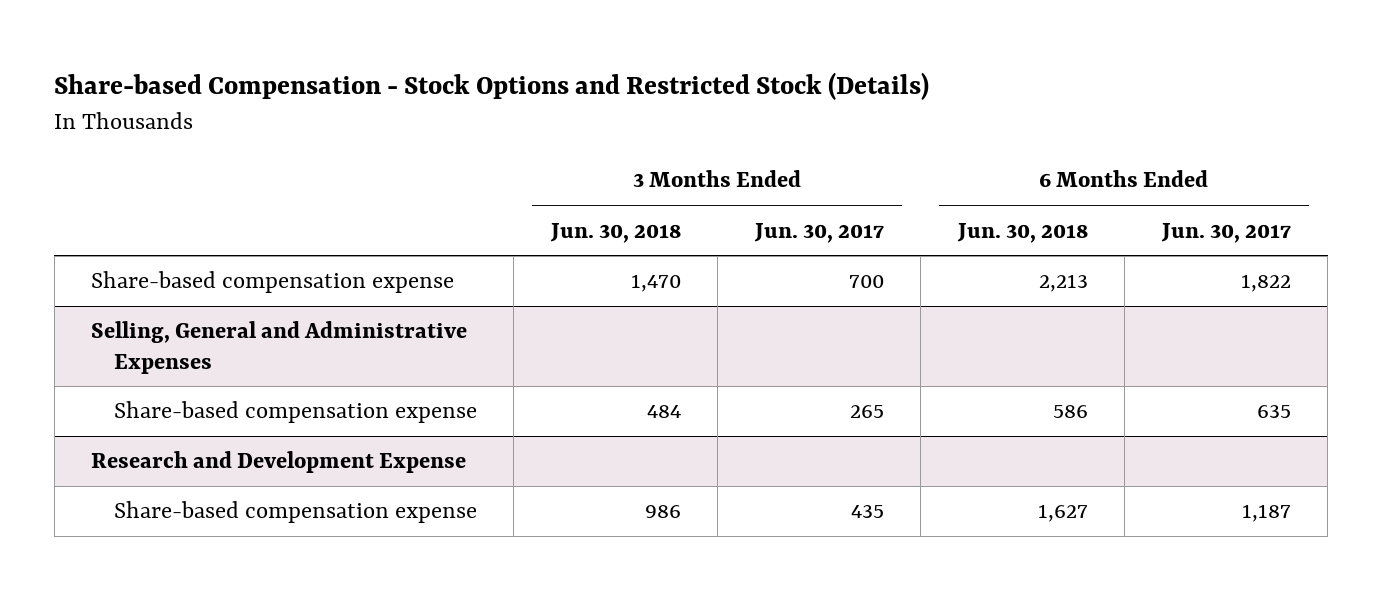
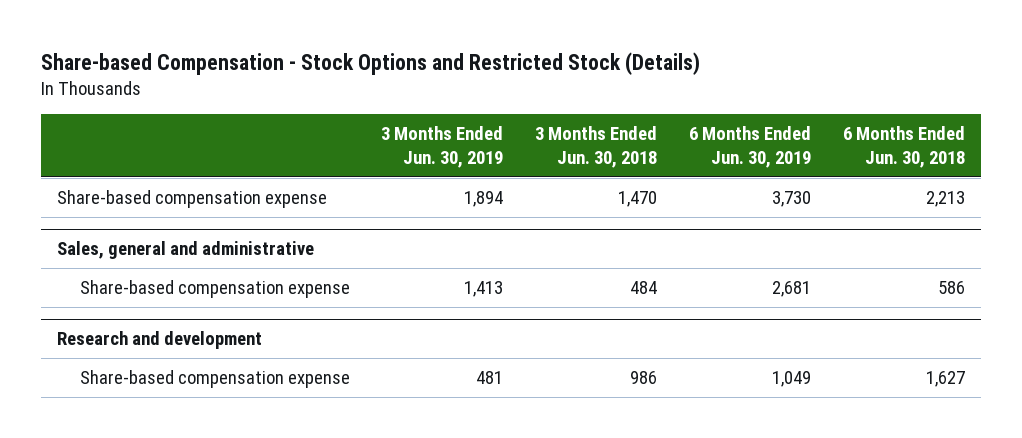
- | 3 Months Ended Jun. 30, 2018 | 3 Months Ended Jun. 30, 2017 | 6 Months Ended Jun. 30, 2018 | 6 Months Ended Jun. 30, 2017
+ | 3 Months Ended Jun. 30, 2019 | 3 Months Ended Jun. 30, 2018 | 6 Months Ended Jun. 30, 2019 | 6 Months Ended Jun. 30, 2018
- Selling, General and Administrative Expenses
+ Sales, general and administrative
- Research and Development Expense
+ Research and development

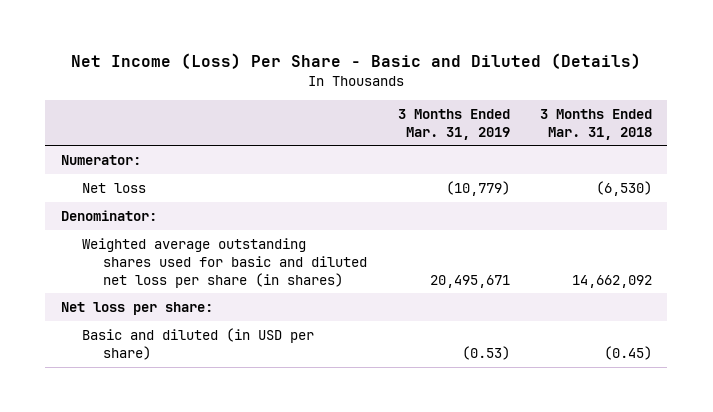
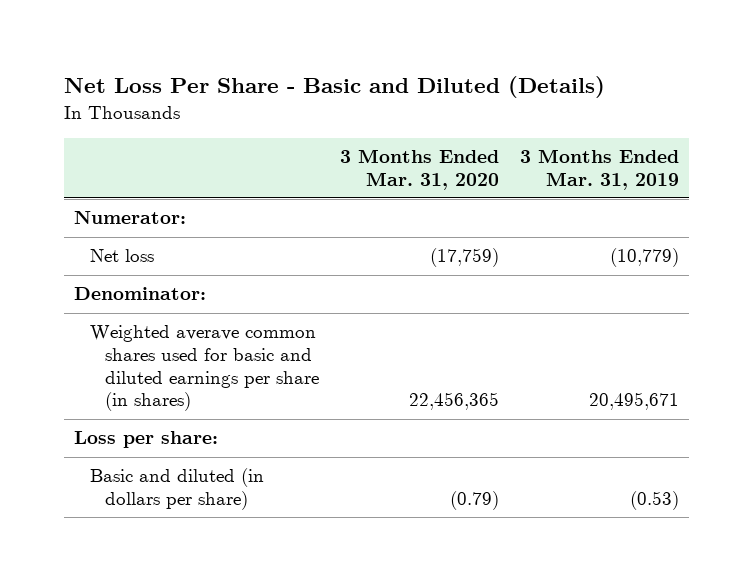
- Net Income (Loss) Per Share - Basic and Diluted (Details)
+ Net Loss Per Share - Basic and Diluted (Details)
- | 3 Months Ended Mar. 31, 2019 | 3 Months Ended Mar. 31, 2018
+ | 3 Months Ended Mar. 31, 2020 | 3 Months Ended Mar. 31, 2019
- Weighted average outstanding shares used for basic and diluted net loss per share (in shares) | 20,495,671 | 14,662,092
- Net loss per share:
- Basic and diluted (in USD per share) | (0.53) | (0.45)
+ Weighted averave common shares used for basic and diluted earnings per share (in shares) | 22,456,365 | 20,495,671
+ Loss per share:
+ Basic and diluted (in dollars per share) | (0.79) | (0.53)

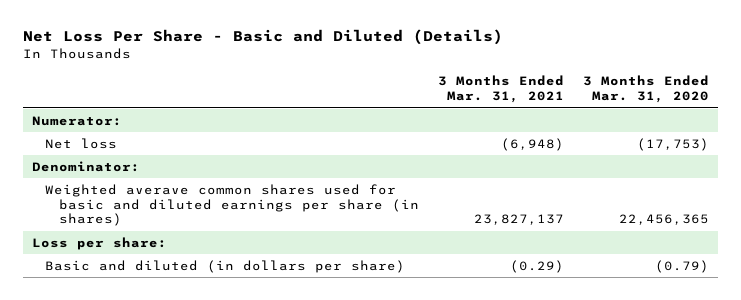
- | 3 Months Ended Mar. 31, 2020 | 3 Months Ended Mar. 31, 2019
+ | 3 Months Ended Mar. 31, 2021 | 3 Months Ended Mar. 31, 2020
- Net loss | (17,759) | (10,779)
+ Net loss | (6,948) | (17,753)

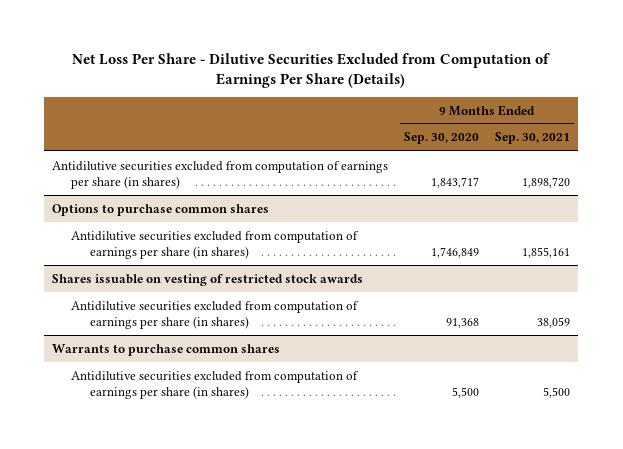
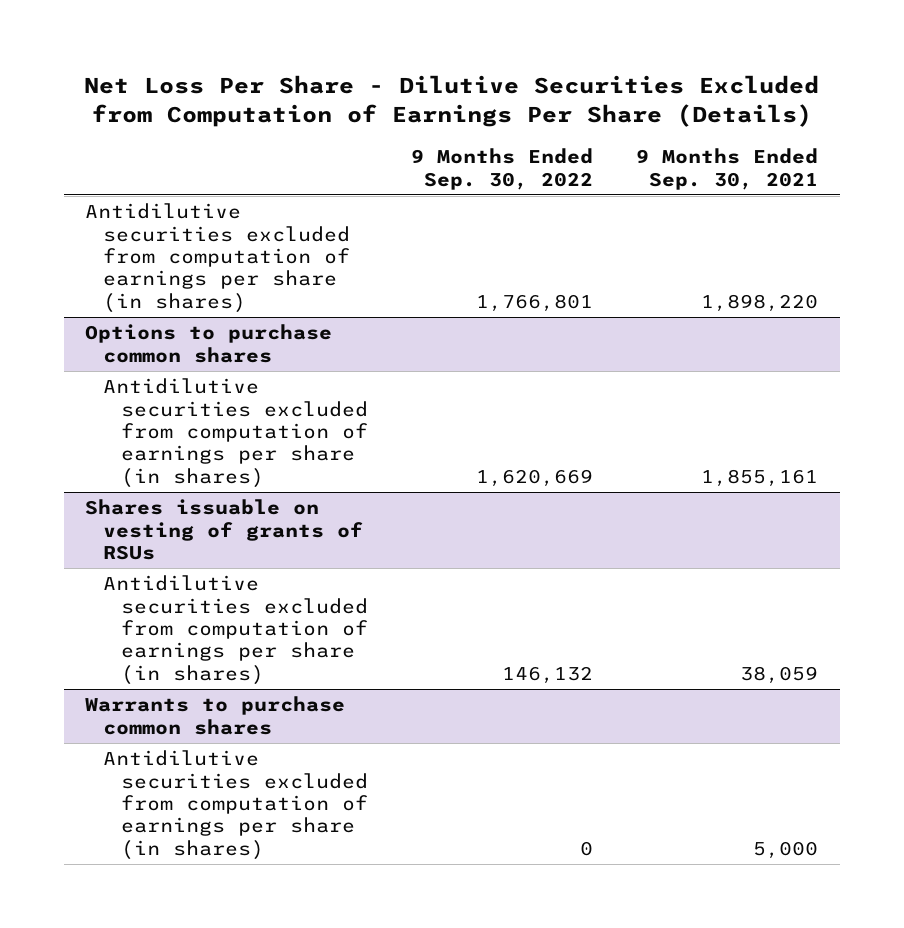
- | 9 Months Ended Sep. 30, 2020 | 9 Months Ended Sep. 30, 2021
+ | 9 Months Ended Sep. 30, 2022 | 9 Months Ended Sep. 30, 2021
- Antidilutive securities excluded from computation of earnings per share (in shares) | 1,843,717 | 1,898,720
+ Antidilutive securities excluded from computation of earnings per share (in shares) | 1,766,801 | 1,898,220
- Shares issuable on vesting of restricted stock awards
+ Shares issuable on vesting of grants of RSUs
@ Warrants to purchase common shares
- Antidilutive securities excluded from computation of earnings per share (in shares) | 5,500 | 5,500
+ Antidilutive securities excluded from computation of earnings per share (in shares) | 0 | 5,000

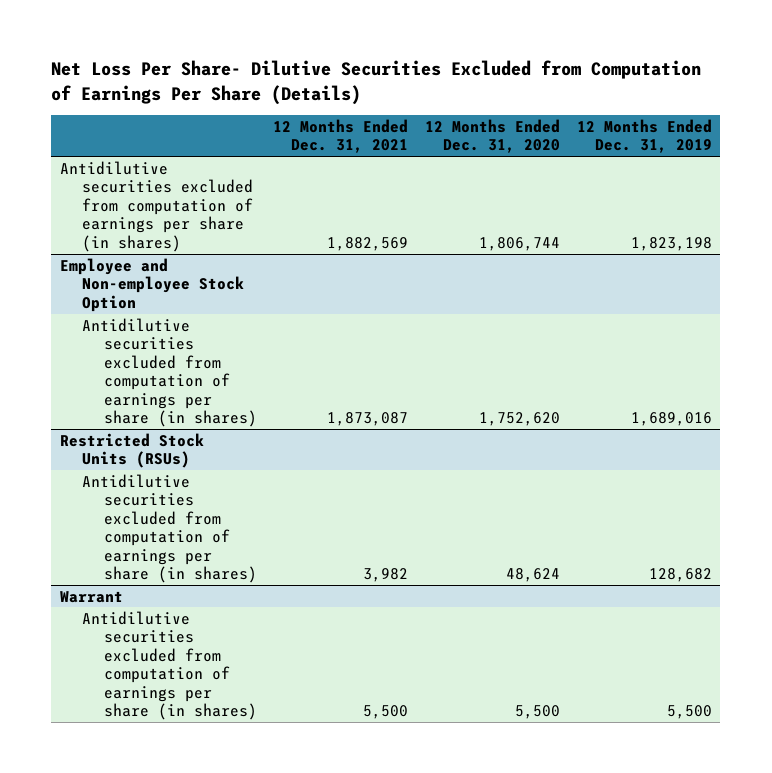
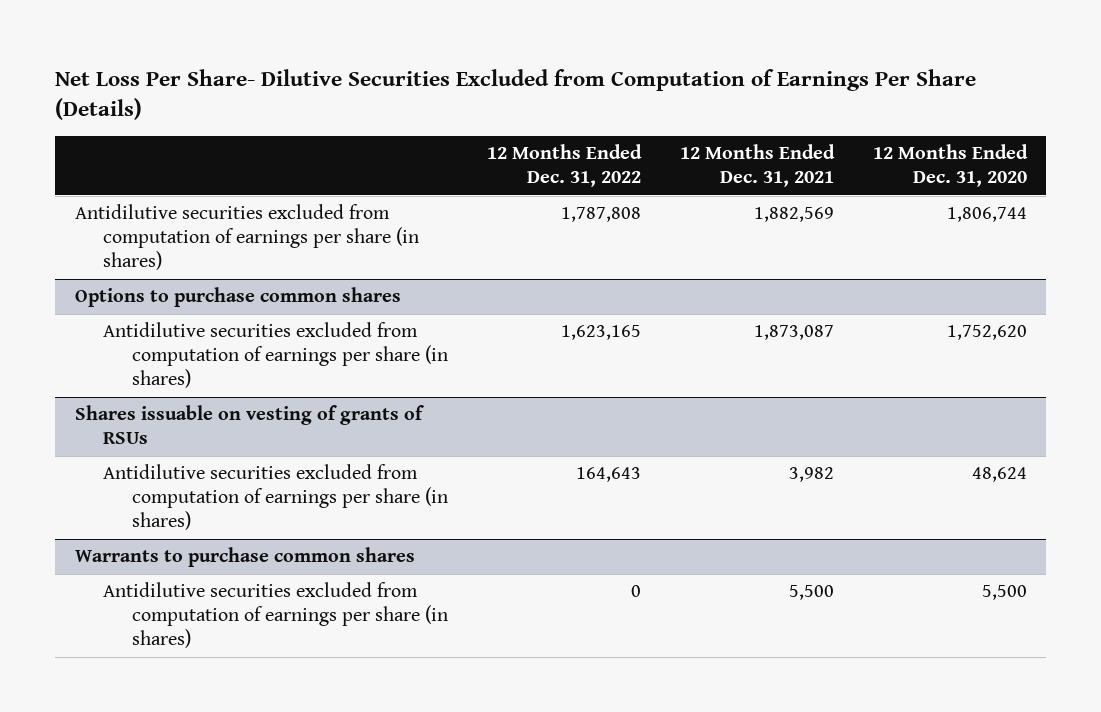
- | 12 Months Ended Dec. 31, 2021 | 12 Months Ended Dec. 31, 2020 | 12 Months Ended Dec. 31, 2019
+ | 12 Months Ended Dec. 31, 2022 | 12 Months Ended Dec. 31, 2021 | 12 Months Ended Dec. 31, 2020
- Employee and Non-employee Stock Option
+ Options to purchase common shares
- Restricted Stock Units (RSUs)
+ Shares issuable on vesting of grants of RSUs
- Warrant
+ Warrants to purchase common shares

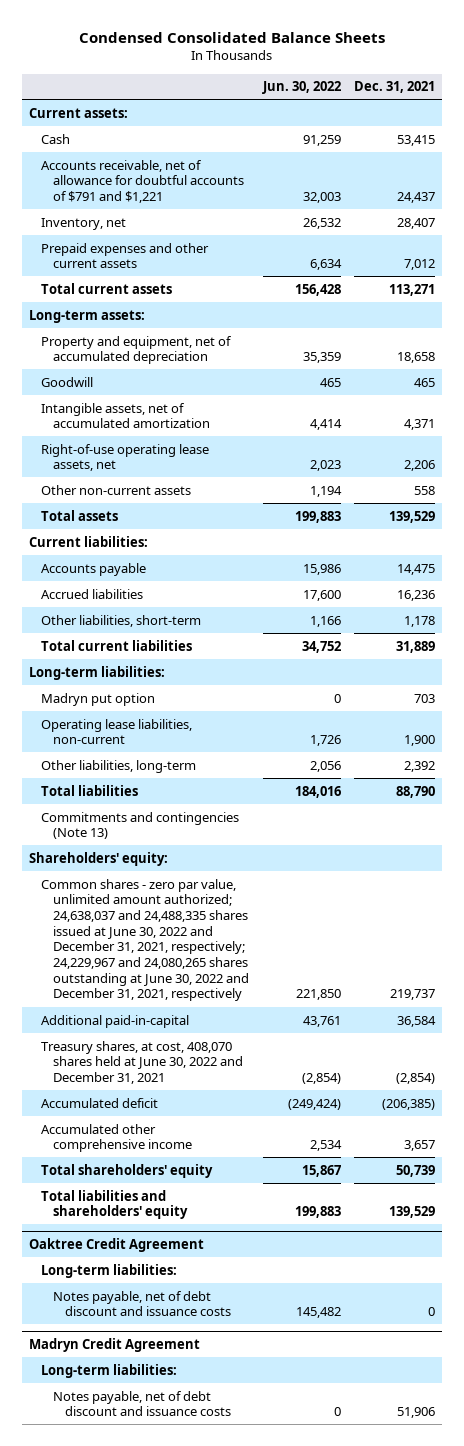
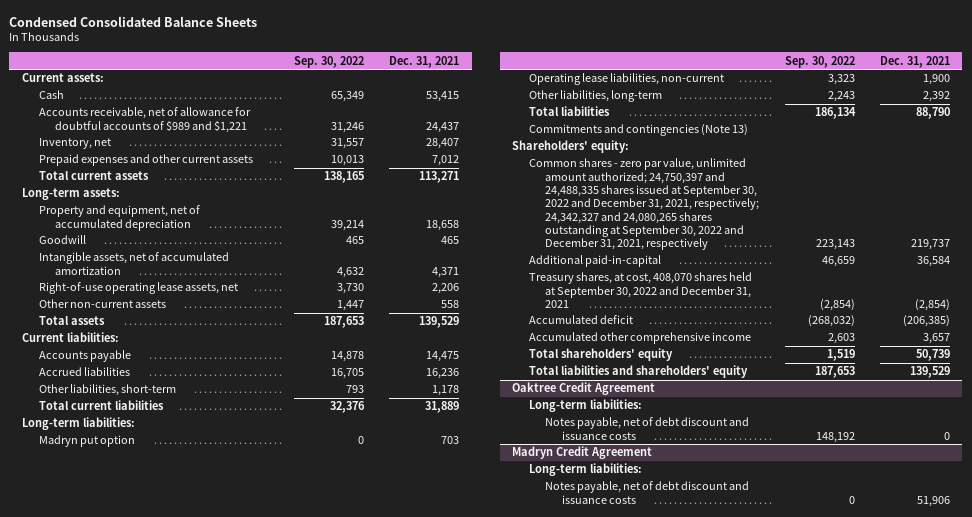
- | Jun. 30, 2022 | Dec. 31, 2021
+ | Sep. 30, 2022 | Dec. 31, 2021
- Accounts receivable, net of allowance for doubtful accounts of $791 and $1,221 | 32,003 | 24,437
+ Accounts receivable, net of allowance for doubtful accounts of $989 and $1,221 | 31,246 | 24,437
- Common shares - zero par value, unlimited amount authorized; 24,638,037 and 24,488,335 shares issued at June 30, 2022 and December 31, 2021, respectively; 24,229,967 and 24,080,265 shares outstanding at June 30, 2022 and December 31, 2021, respectively | 221,850 | 219,737
+ Common shares - zero par value, unlimited amount authorized; 24,750,397 and 24,488,335 shares issued at September 30, 2022 and December 31, 2021, respectively; 24,342,327 and 24,080,265 shares outstanding at September 30, 2022 and December 31, 2021, respectively | 223,143 | 219,737
- Treasury shares, at cost, 408,070 shares held at June 30, 2022 and December 31, 2021 | (2,854) | (2,854)
+ Treasury shares, at cost, 408,070 shares held at September 30, 2022 and December 31, 2021 | (2,854) | (2,854)

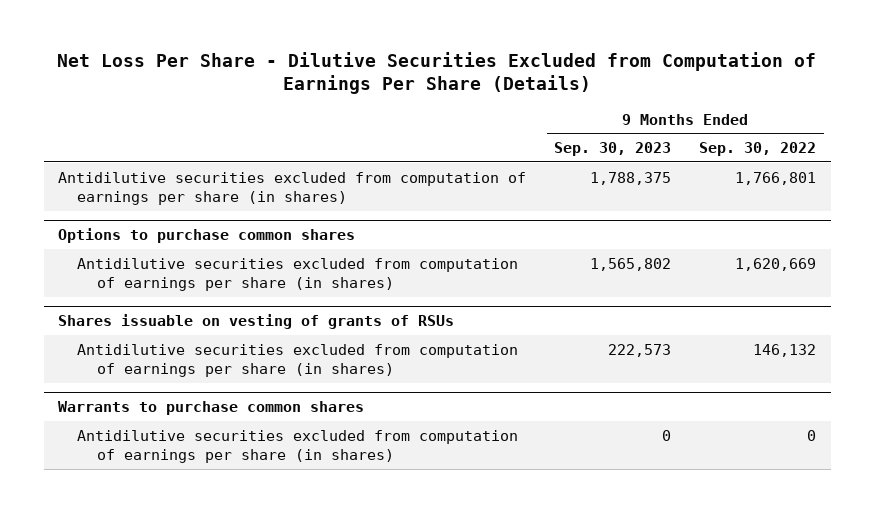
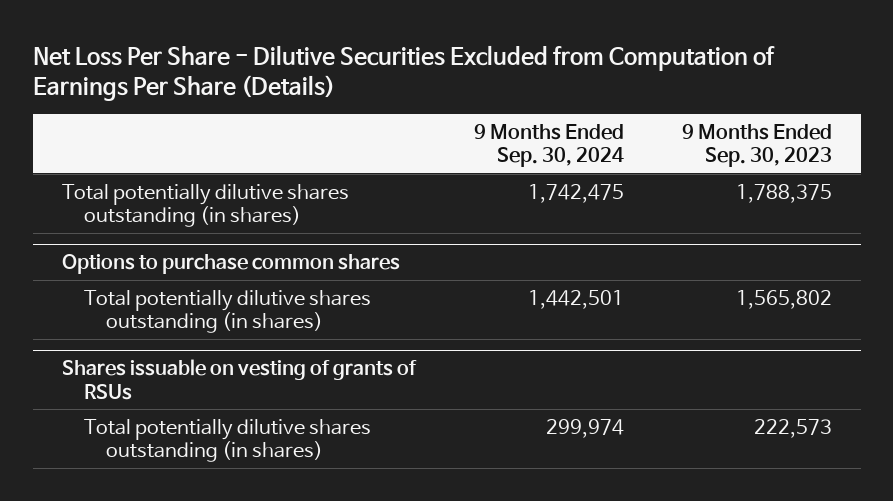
- | 9 Months Ended Sep. 30, 2023 | 9 Months Ended Sep. 30, 2022
+ | 9 Months Ended Sep. 30, 2024 | 9 Months Ended Sep. 30, 2023
- Antidilutive securities excluded from computation of earnings per share (in shares) | 1,788,375 | 1,766,801
+ Total potentially dilutive shares outstanding (in shares) | 1,742,475 | 1,788,375
@ Options to purchase common shares
- Antidilutive securities excluded from computation of earnings per share (in shares) | 1,565,802 | 1,620,669
+ Total potentially dilutive shares outstanding (in shares) | 1,442,501 | 1,565,802
@ Shares issuable on vesting of grants of RSUs
- Antidilutive securities excluded from computation of earnings per share (in shares) | 222,573 | 146,132
- Warrants to purchase common shares
- Antidilutive securities excluded from computation of earnings per share (in shares) | 0 | 0
@ Shares issuable on vesting of grants of RSUs
+ Total potentially dilutive shares outstanding (in shares) | 299,974 | 222,573

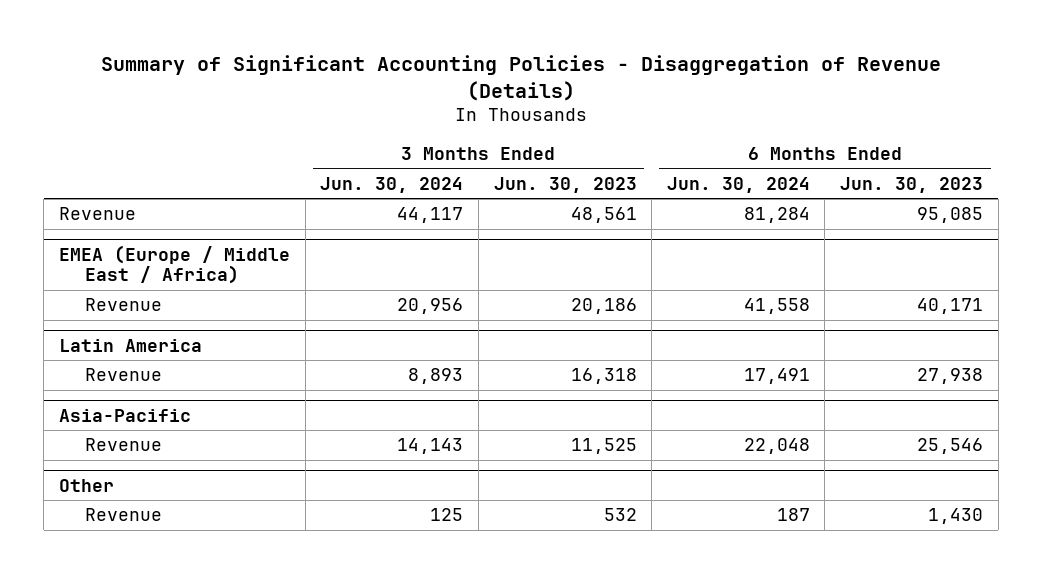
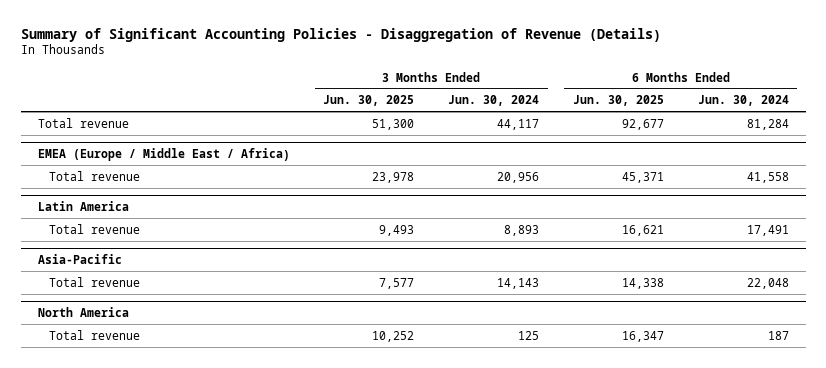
- | 3 Months Ended Jun. 30, 2024 | 3 Months Ended Jun. 30, 2023 | 6 Months Ended Jun. 30, 2024 | 6 Months Ended Jun. 30, 2023
+ | 3 Months Ended Jun. 30, 2025 | 3 Months Ended Jun. 30, 2024 | 6 Months Ended Jun. 30, 2025 | 6 Months Ended Jun. 30, 2024
- Revenue | 44,117 | 48,561 | 81,284 | 95,085
+ Total revenue | 51,300 | 44,117 | 92,677 | 81,284
@ EMEA (Europe / Middle East / Africa)
- Revenue | 20,956 | 20,186 | 41,558 | 40,171
+ Total revenue | 23,978 | 20,956 | 45,371 | 41,558
@ Latin America
- Revenue | 8,893 | 16,318 | 17,491 | 27,938
+ Total revenue | 9,493 | 8,893 | 16,621 | 17,491
@ Asia-Pacific
- Revenue | 14,143 | 11,525 | 22,048 | 25,546
- Other
- Revenue | 125 | 532 | 187 | 1,430
@ Asia-Pacific
+ Total revenue | 7,577 | 14,143 | 14,338 | 22,048
+ North America
+ Total revenue | 10,252 | 125 | 16,347 | 187

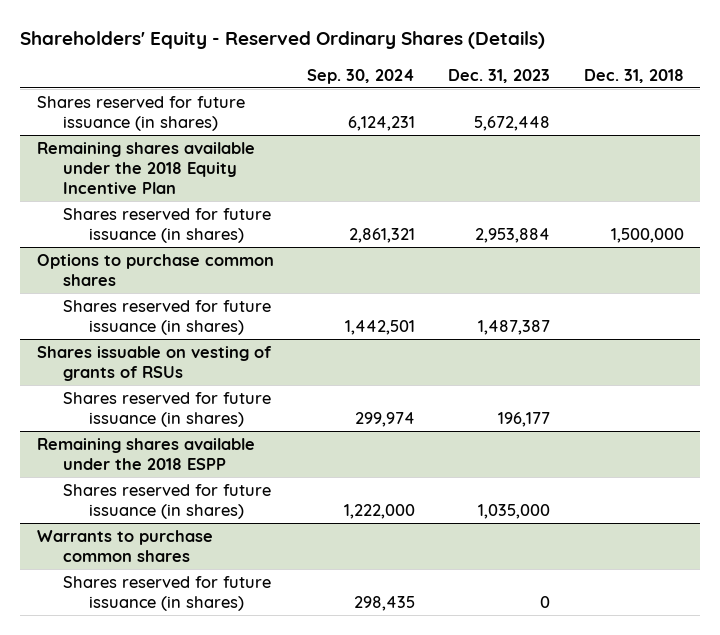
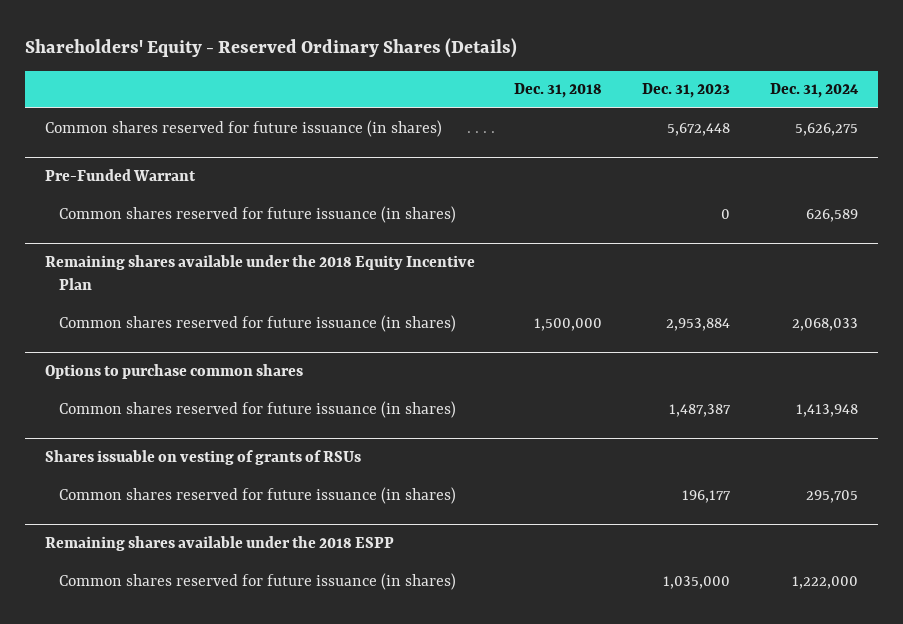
- | Sep. 30, 2024 | Dec. 31, 2023 | Dec. 31, 2018
+ | Dec. 31, 2018 | Dec. 31, 2023 | Dec. 31, 2024
- Shares reserved for future issuance (in shares) | 6,124,231 | 5,672,448 |
+ Common shares reserved for future issuance (in shares) | | 5,672,448 | 5,626,275
+ Pre-Funded Warrant
+ Common shares reserved for future issuance (in shares) | | 0 | 626,589
@ Remaining shares available under the 2018 Equity Incentive Plan
- Shares reserved for future issuance (in shares) | 2,861,321 | 2,953,884 | 1,500,000
+ Common shares reserved for future issuance (in shares) | 1,500,000 | 2,953,884 | 2,068,033
@ Options to purchase common shares
- Shares reserved for future issuance (in shares) | 1,442,501 | 1,487,387 |
+ Common shares reserved for future issuance (in shares) | | 1,487,387 | 1,413,948
@ Shares issuable on vesting of grants of RSUs
- Shares reserved for future issuance (in shares) | 299,974 | 196,177 |
+ Common shares reserved for future issuance (in shares) | | 196,177 | 295,705
@ Remaining shares available under the 2018 ESPP
- Shares reserved for future issuance (in shares) | 1,222,000 | 1,035,000 |
- Warrants to purchase common shares
- Shares reserved for future issuance (in shares) | 298,435 | 0 |
@ Remaining shares available under the 2018 ESPP
+ Common shares reserved for future issuance (in shares) | | 1,035,000 | 1,222,000

